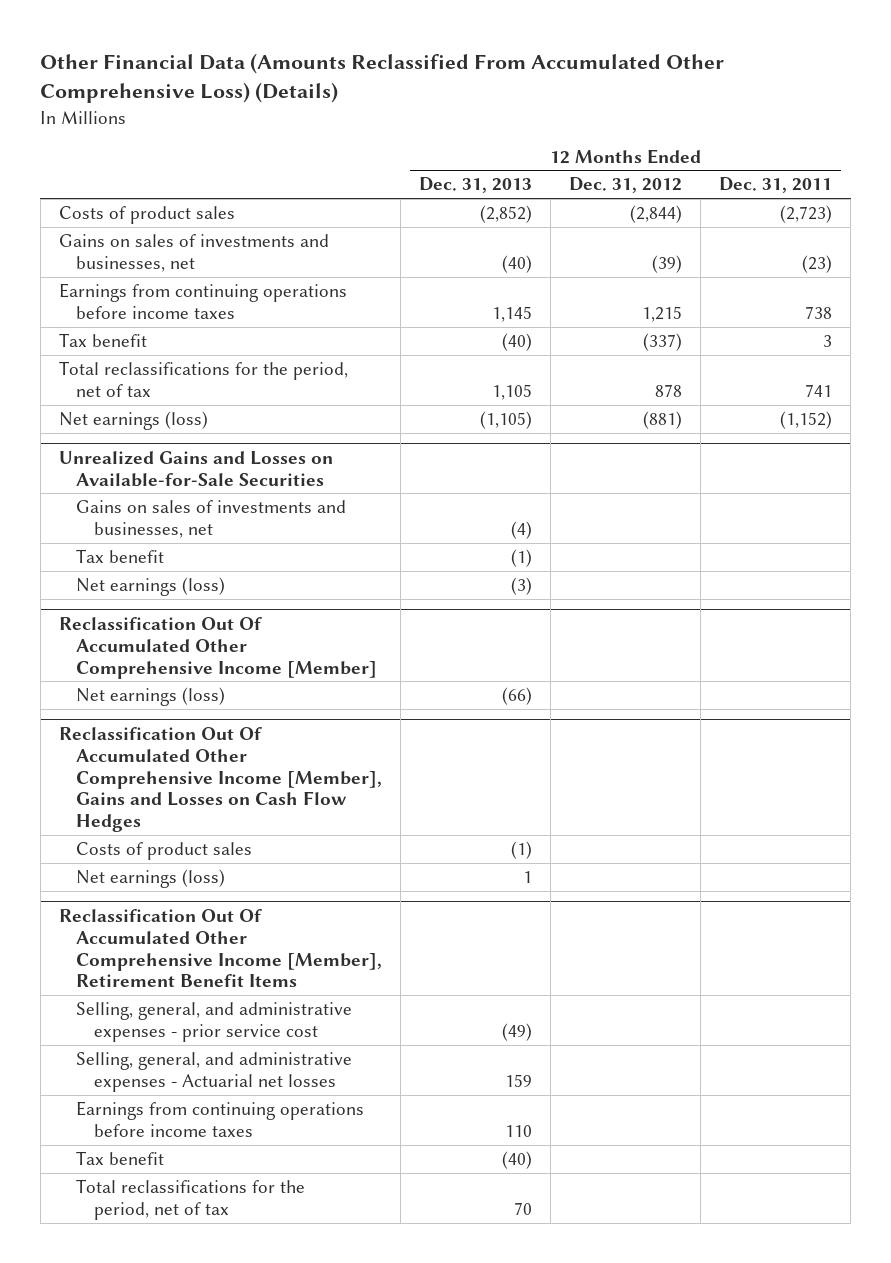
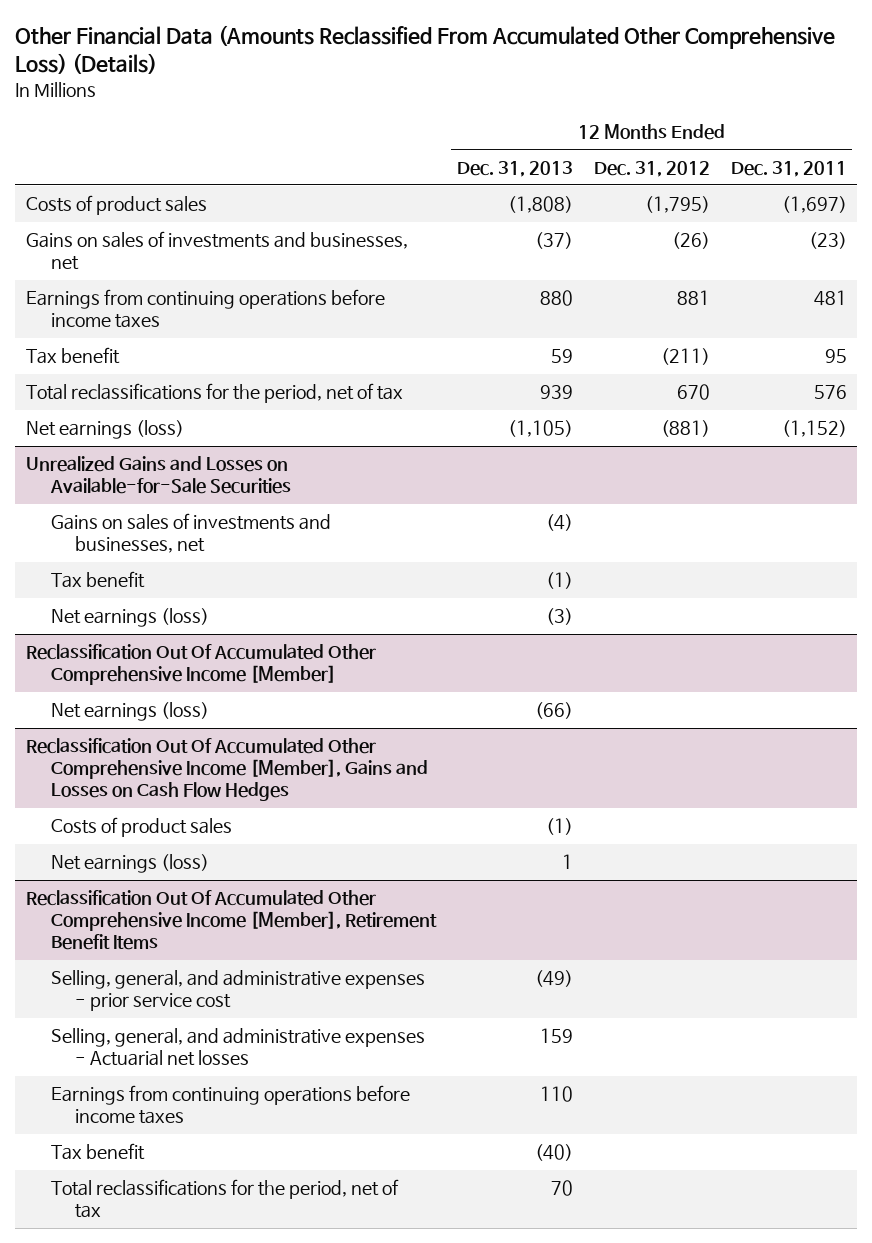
- Costs of product sales | (2,852) | (2,844) | (2,723)
- Gains on sales of investments and businesses, net | (40) | (39) | (23)
- Earnings from continuing operations before income taxes | 1,145 | 1,215 | 738
- Tax benefit | (40) | (337) | 3
- Total reclassifications for the period, net of tax | 1,105 | 878 | 741
+ Costs of product sales | (1,808) | (1,795) | (1,697)
+ Gains on sales of investments and businesses, net | (37) | (26) | (23)
+ Earnings from continuing operations before income taxes | 880 | 881 | 481
+ Tax benefit | 59 | (211) | 95
+ Total reclassifications for the period, net of tax | 939 | 670 | 576

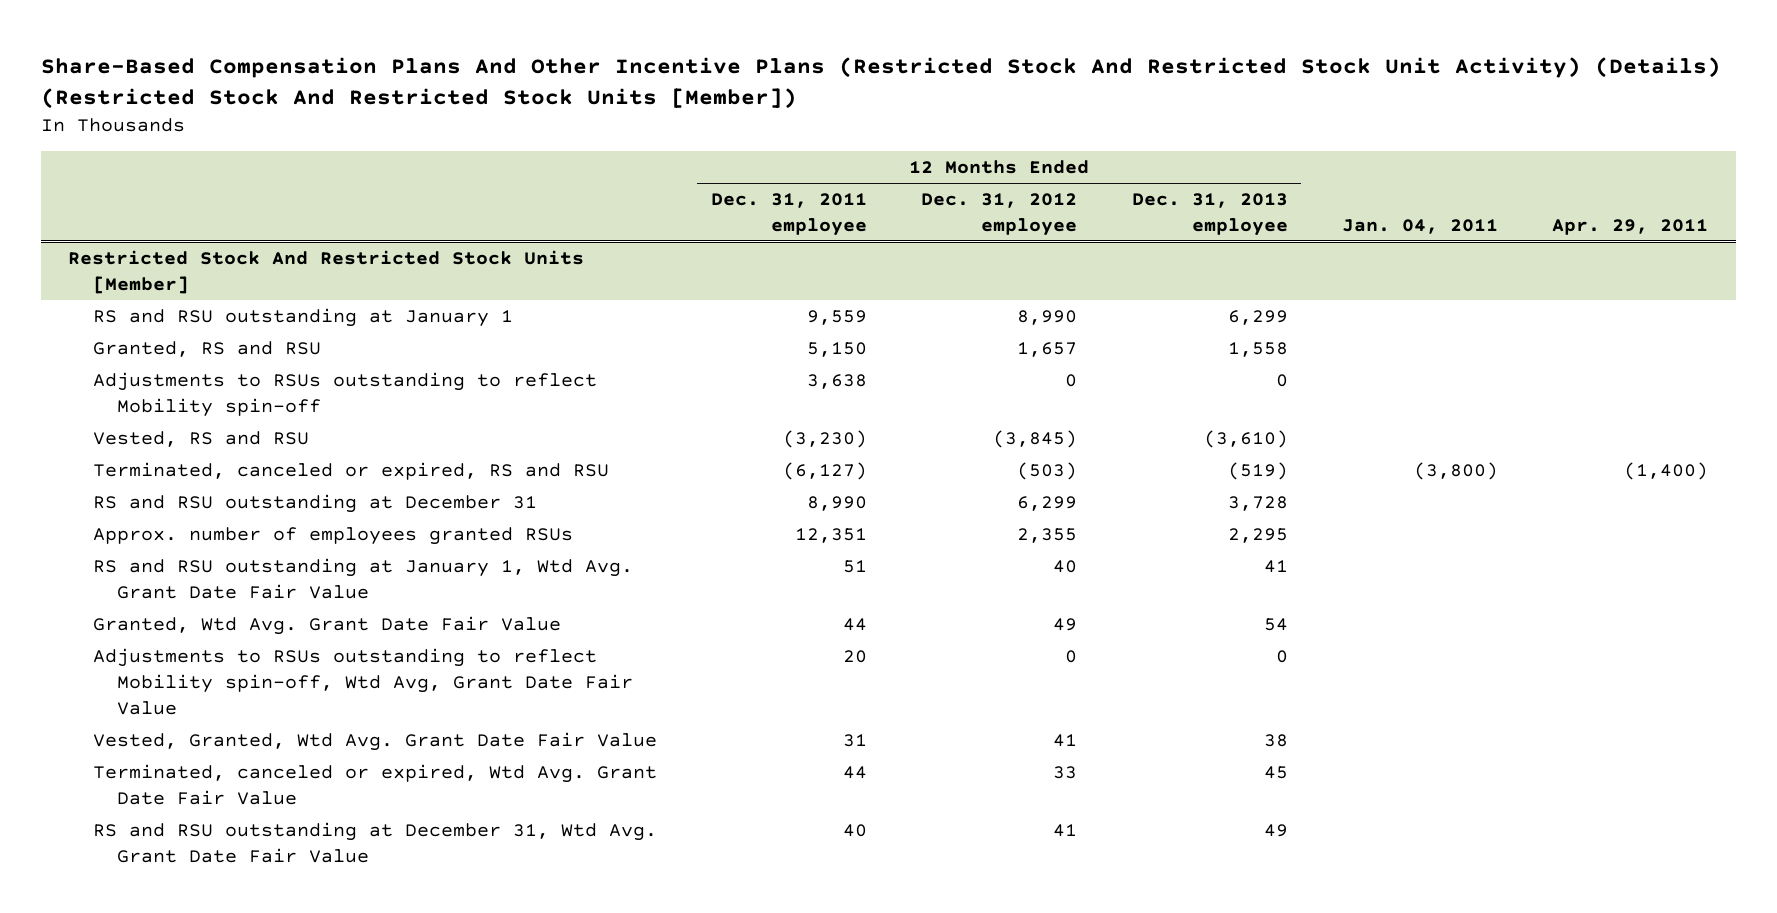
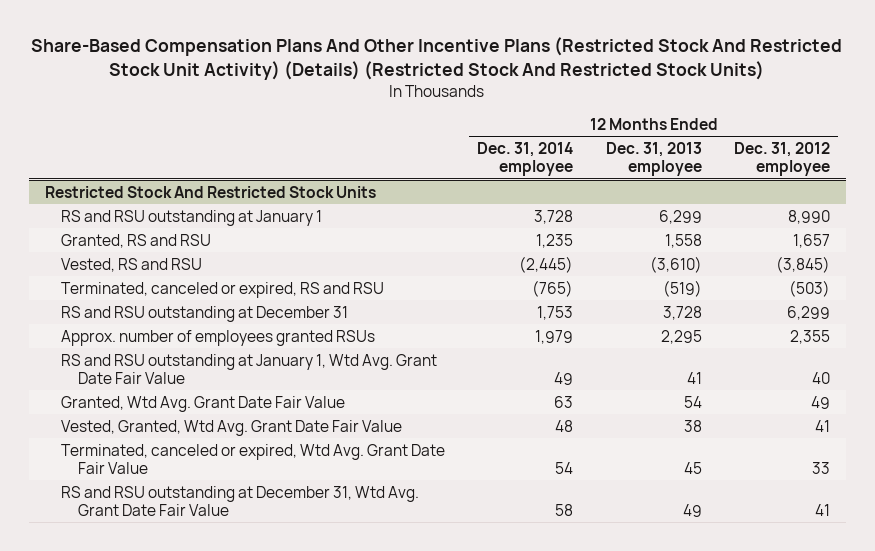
- Share-Based Compensation Plans And Other Incentive Plans (Restricted Stock And Restricted Stock Unit Activity) (Details) (Restricted Stock And Restricted Stock Units [Member])
+ Share-Based Compensation Plans And Other Incentive Plans (Restricted Stock And Restricted Stock Unit Activity) (Details) (Restricted Stock And Restricted Stock Units)
- | 12 Months Ended Dec. 31, 2011 employee | 12 Months Ended Dec. 31, 2012 employee | 12 Months Ended Dec. 31, 2013 employee | Jan. 04, 2011 | Apr. 29, 2011
+ | 12 Months Ended Dec. 31, 2014 employee | 12 Months Ended Dec. 31, 2013 employee | 12 Months Ended Dec. 31, 2012 employee
- Restricted Stock And Restricted Stock Units [Member]
+ Restricted Stock And Restricted Stock Units
- Adjustments to RSUs outstanding to reflect Mobility spin-off | 3,638 | 0 | 0 | |
- Adjustments to RSUs outstanding to reflect Mobility spin-off, Wtd Avg, Grant Date Fair Value | 20 | 0 | 0 | |

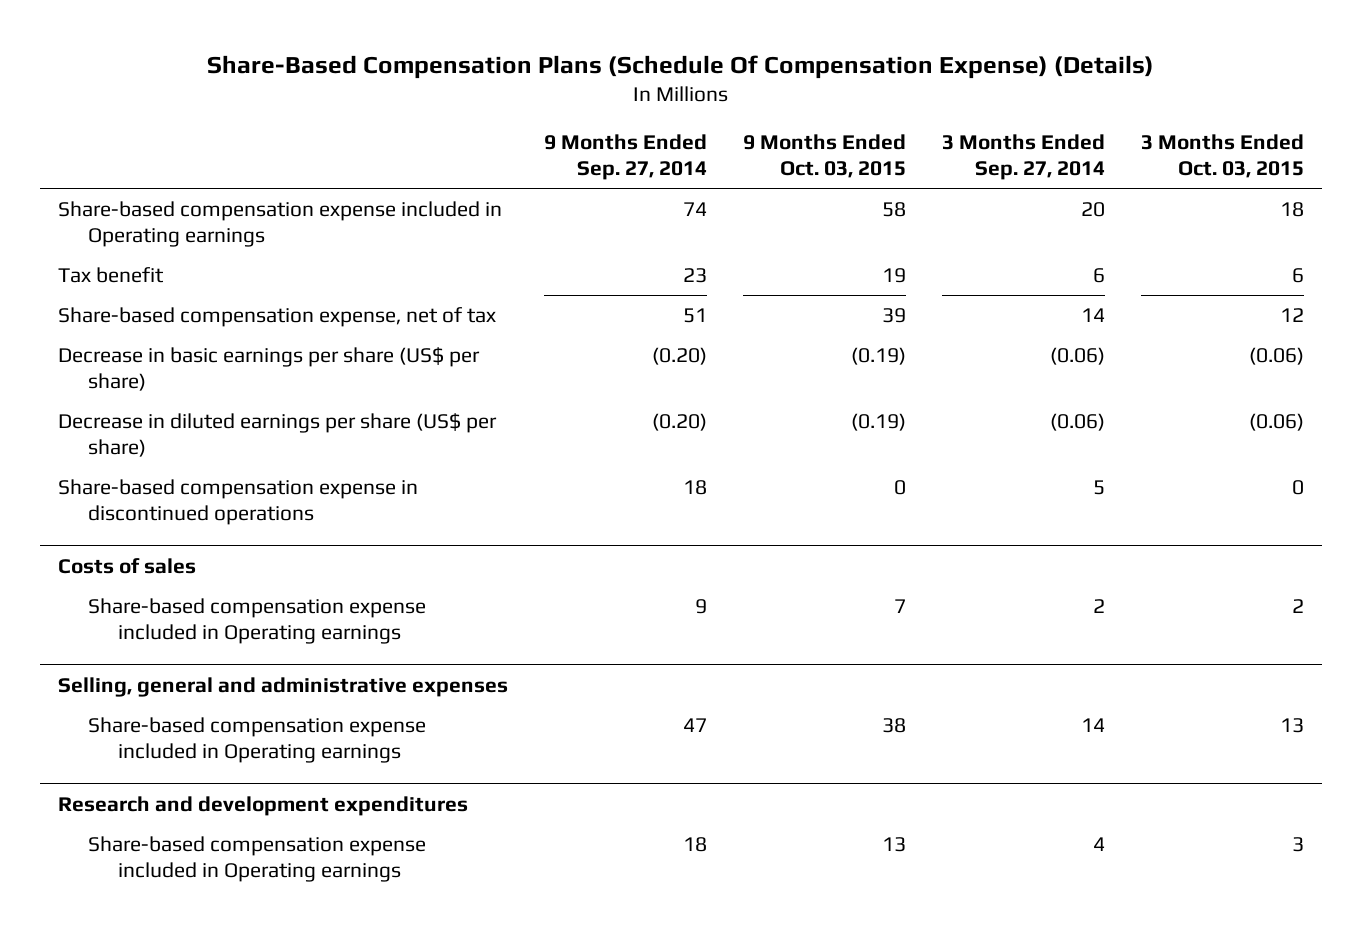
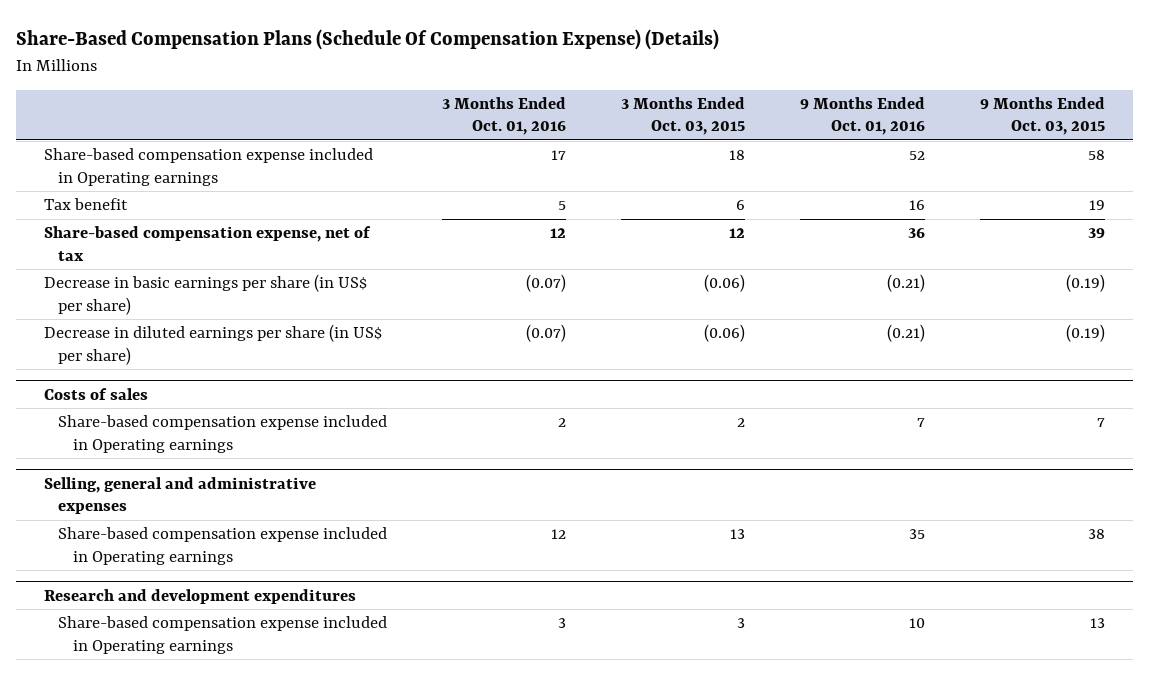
- | 9 Months Ended Sep. 27, 2014 | 9 Months Ended Oct. 03, 2015 | 3 Months Ended Sep. 27, 2014 | 3 Months Ended Oct. 03, 2015
+ | 3 Months Ended Oct. 01, 2016 | 3 Months Ended Oct. 03, 2015 | 9 Months Ended Oct. 01, 2016 | 9 Months Ended Oct. 03, 2015
- Decrease in basic earnings per share (US$ per share) | (0.20) | (0.19) | (0.06) | (0.06)
- Decrease in diluted earnings per share (US$ per share) | (0.20) | (0.19) | (0.06) | (0.06)
- Share-based compensation expense in discontinued operations | 18 | 0 | 5 | 0
+ Decrease in basic earnings per share (in US$ per share) | (0.07) | (0.06) | (0.21) | (0.19)
+ Decrease in diluted earnings per share (in US$ per share) | (0.07) | (0.06) | (0.21) | (0.19)

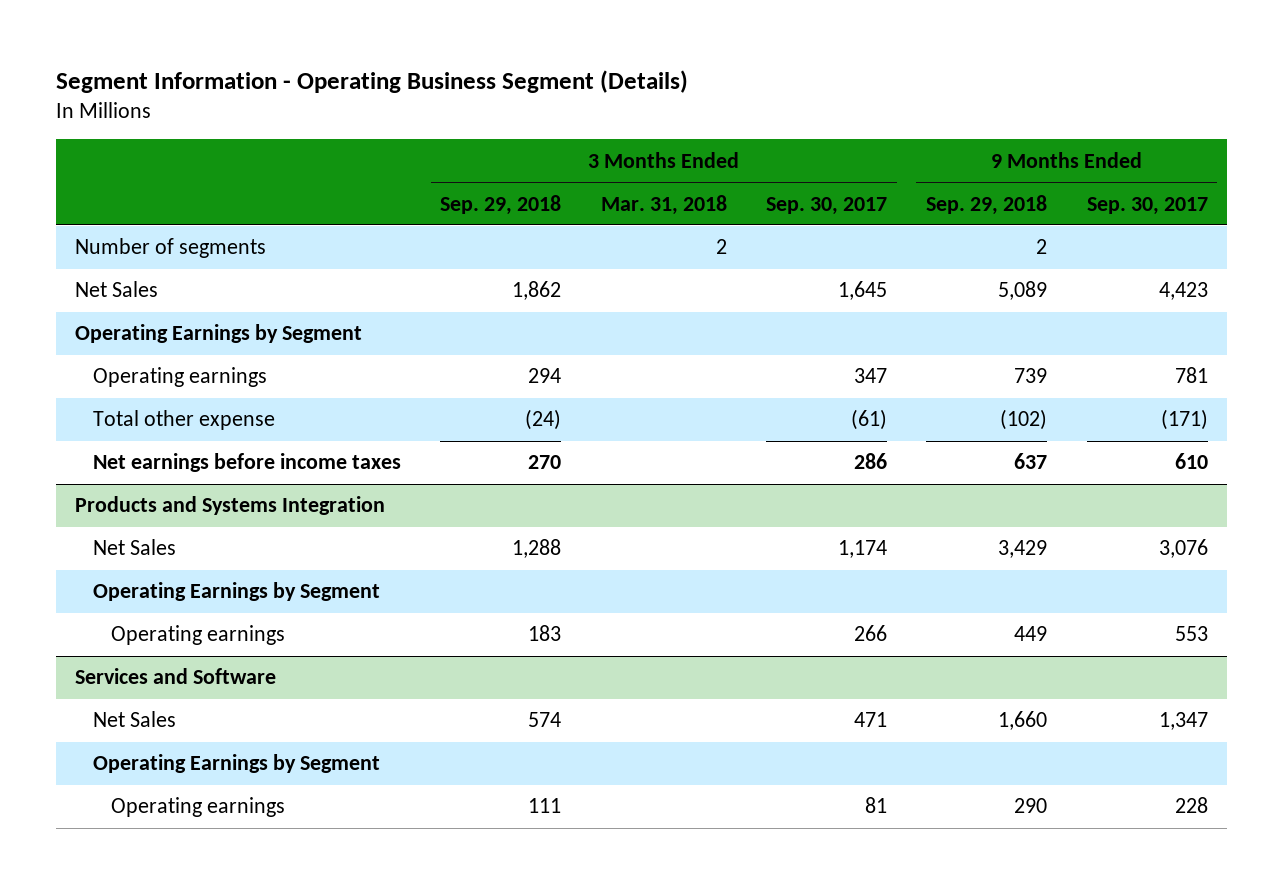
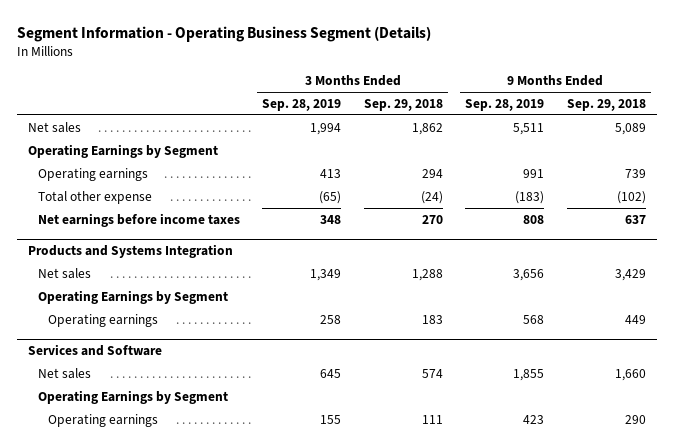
- | 3 Months Ended Sep. 29, 2018 | 3 Months Ended Mar. 31, 2018 | 3 Months Ended Sep. 30, 2017 | 9 Months Ended Sep. 29, 2018 | 9 Months Ended Sep. 30, 2017
+ | 3 Months Ended Sep. 28, 2019 | 3 Months Ended Sep. 29, 2018 | 9 Months Ended Sep. 28, 2019 | 9 Months Ended Sep. 29, 2018
- Number of segments | | 2 | | 2 |
- Net Sales | 1,862 | | 1,645 | 5,089 | 4,423
+ Net sales | 1,994 | 1,862 | 5,511 | 5,089
@ Products and Systems Integration
- Net Sales | 1,288 | | 1,174 | 3,429 | 3,076
+ Net sales | 1,349 | 1,288 | 3,656 | 3,429
@ Services and Software
- Net Sales | 574 | | 471 | 1,660 | 1,347
+ Net sales | 645 | 574 | 1,855 | 1,660

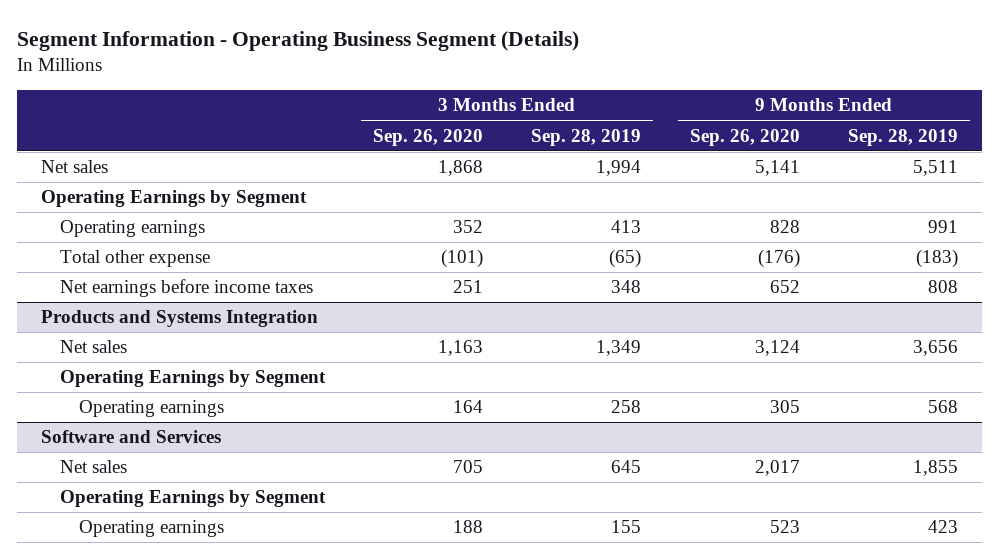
- | 3 Months Ended Sep. 28, 2019 | 3 Months Ended Sep. 29, 2018 | 9 Months Ended Sep. 28, 2019 | 9 Months Ended Sep. 29, 2018
+ | 3 Months Ended Sep. 26, 2020 | 3 Months Ended Sep. 28, 2019 | 9 Months Ended Sep. 26, 2020 | 9 Months Ended Sep. 28, 2019
- Services and Software
+ Software and Services

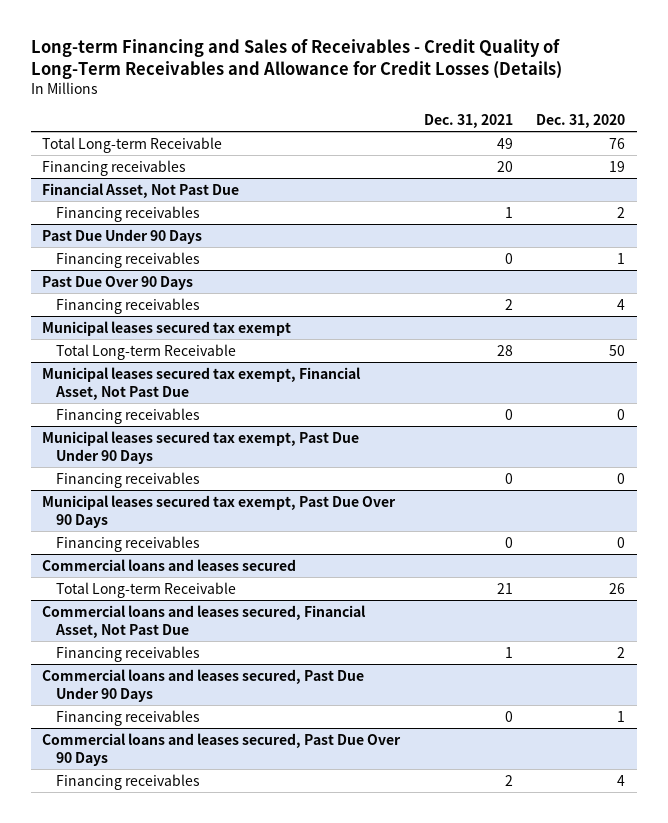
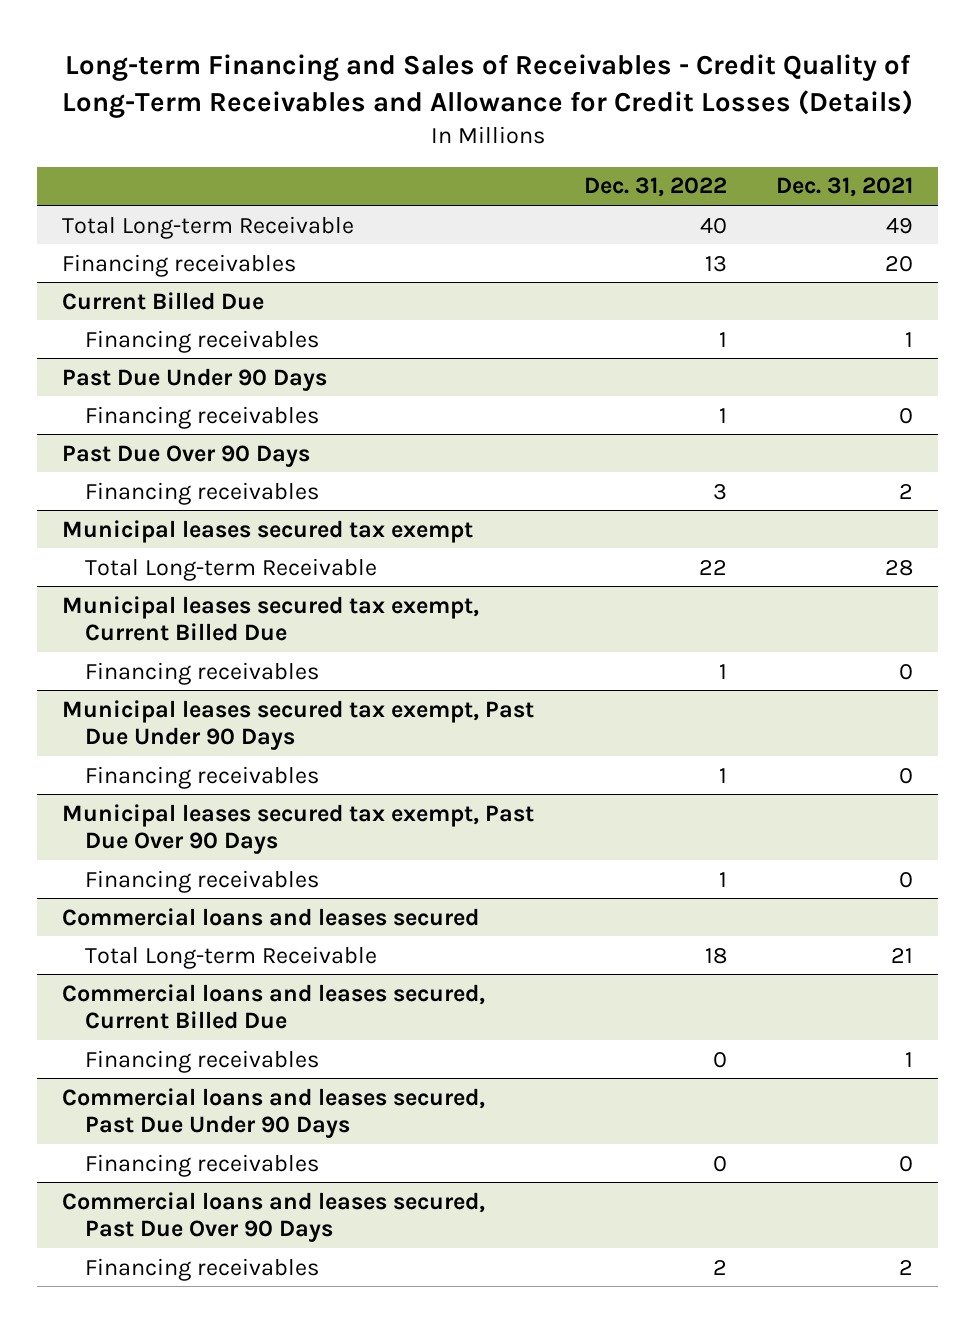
- | Dec. 31, 2021 | Dec. 31, 2020
+ | Dec. 31, 2022 | Dec. 31, 2021
- Financial Asset, Not Past Due
+ Current Billed Due
- Municipal leases secured tax exempt, Financial Asset, Not Past Due
+ Municipal leases secured tax exempt, Current Billed Due
- Commercial loans and leases secured, Financial Asset, Not Past Due
+ Commercial loans and leases secured, Current Billed Due

